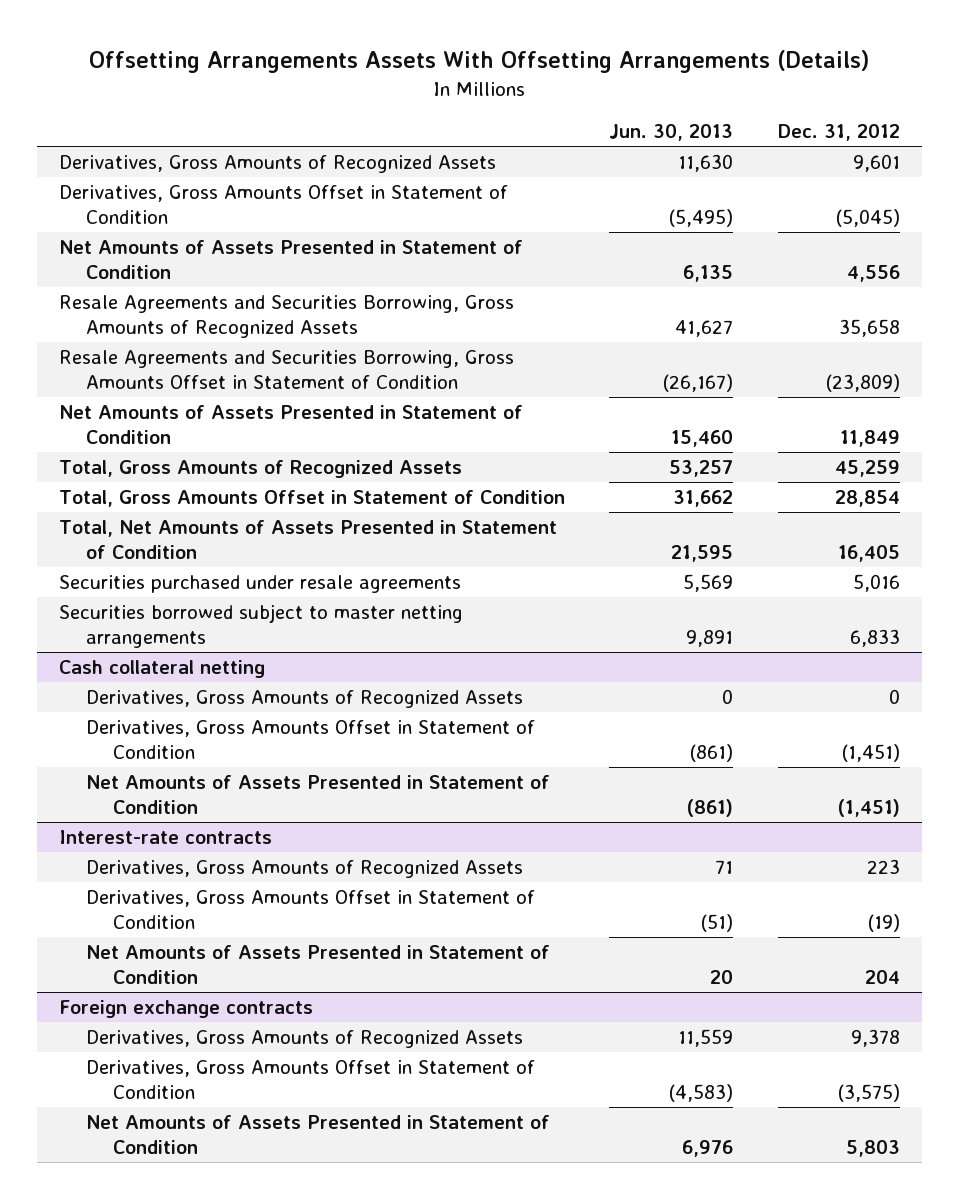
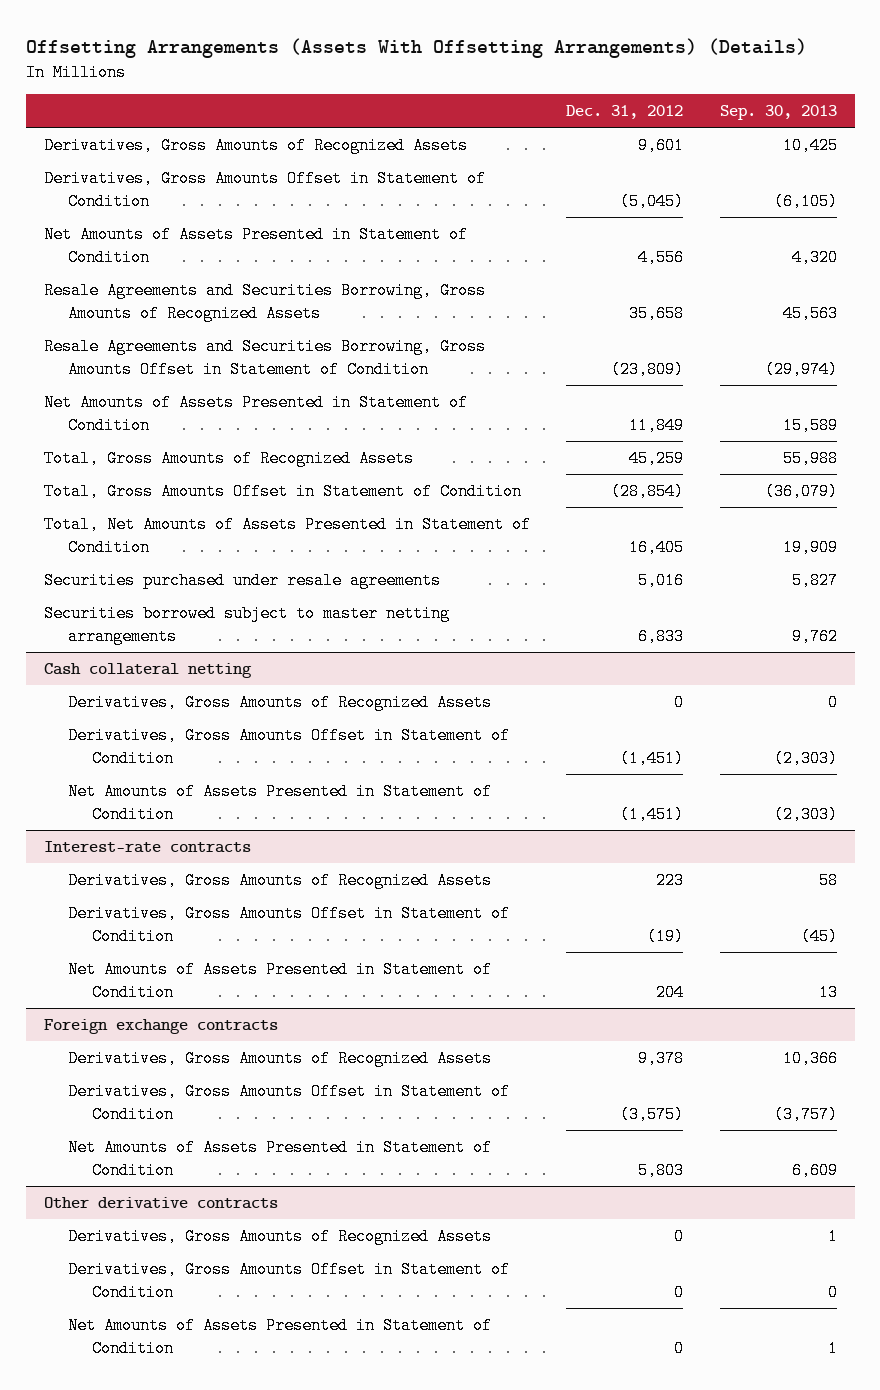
- Offsetting Arrangements Assets With Offsetting Arrangements (Details)
+ Offsetting Arrangements (Assets With Offsetting Arrangements) (Details)
- | Jun. 30, 2013 | Dec. 31, 2012
+ | Dec. 31, 2012 | Sep. 30, 2013
- Total, Gross Amounts Offset in Statement of Condition | 31,662 | 28,854
+ Total, Gross Amounts Offset in Statement of Condition | (28,854) | (36,079)
+ Other derivative contracts
+ Derivatives, Gross Amounts of Recognized Assets | 0 | 1
+ Derivatives, Gross Amounts Offset in Statement of Condition | 0 | 0
+ Net Amounts of Assets Presented in Statement of Condition | 0 | 1

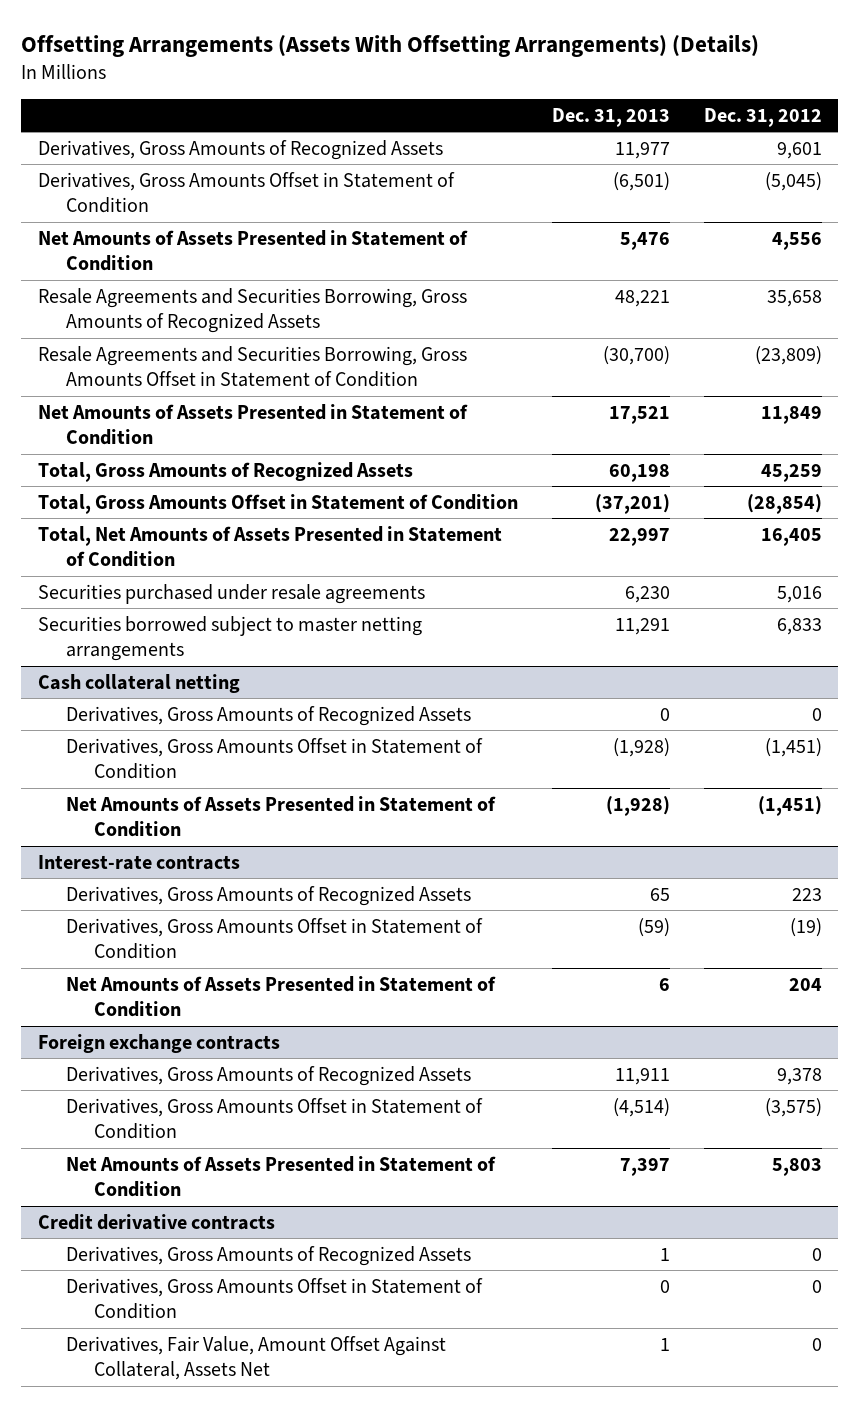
- | Dec. 31, 2012 | Sep. 30, 2013
+ | Dec. 31, 2013 | Dec. 31, 2012
- Other derivative contracts
+ Credit derivative contracts
- Net Amounts of Assets Presented in Statement of Condition | 0 | 1
+ Derivatives, Fair Value, Amount Offset Against Collateral, Assets Net | 1 | 0

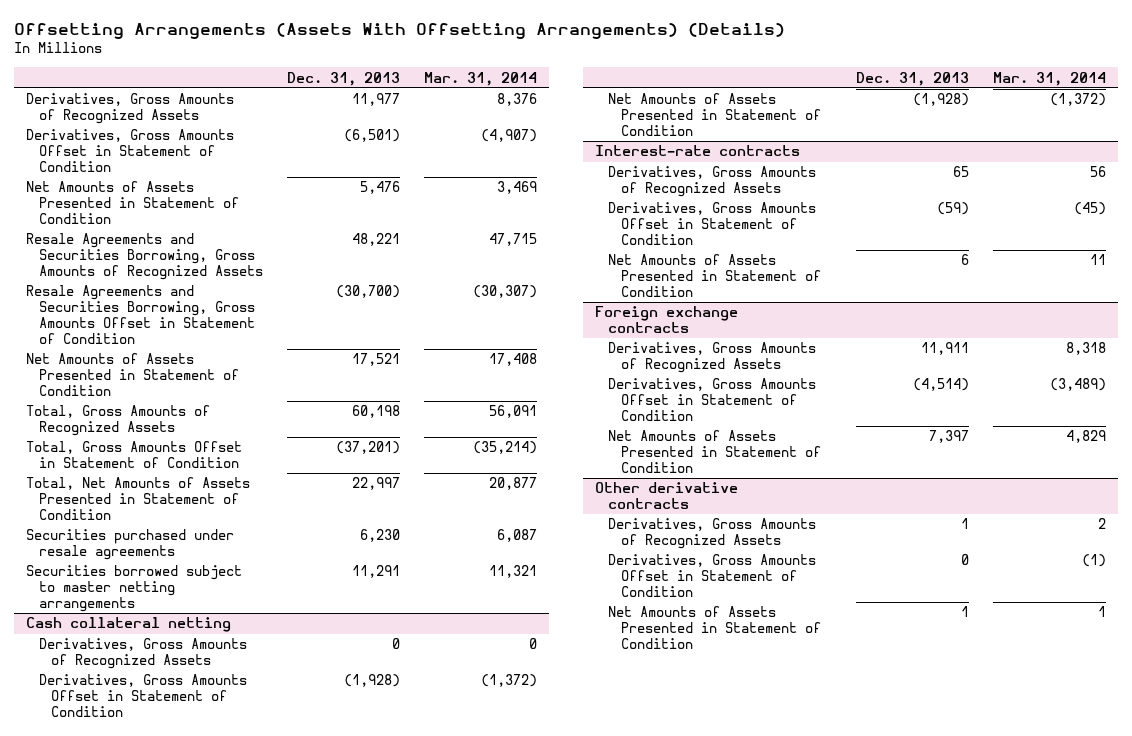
- | Dec. 31, 2013 | Dec. 31, 2012
+ | Dec. 31, 2013 | Mar. 31, 2014
- Credit derivative contracts
+ Other derivative contracts
- Derivatives, Fair Value, Amount Offset Against Collateral, Assets Net | 1 | 0
+ Net Amounts of Assets Presented in Statement of Condition | 1 | 1

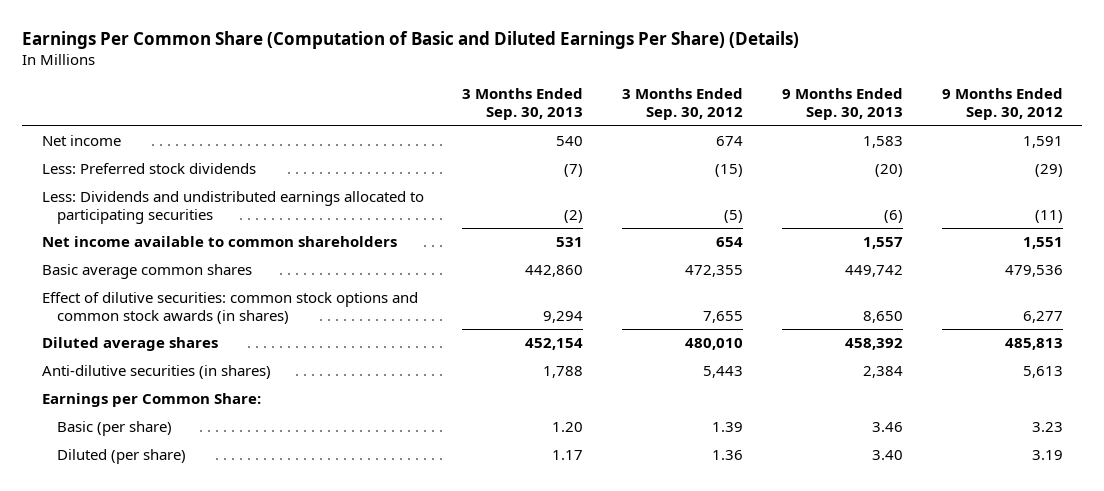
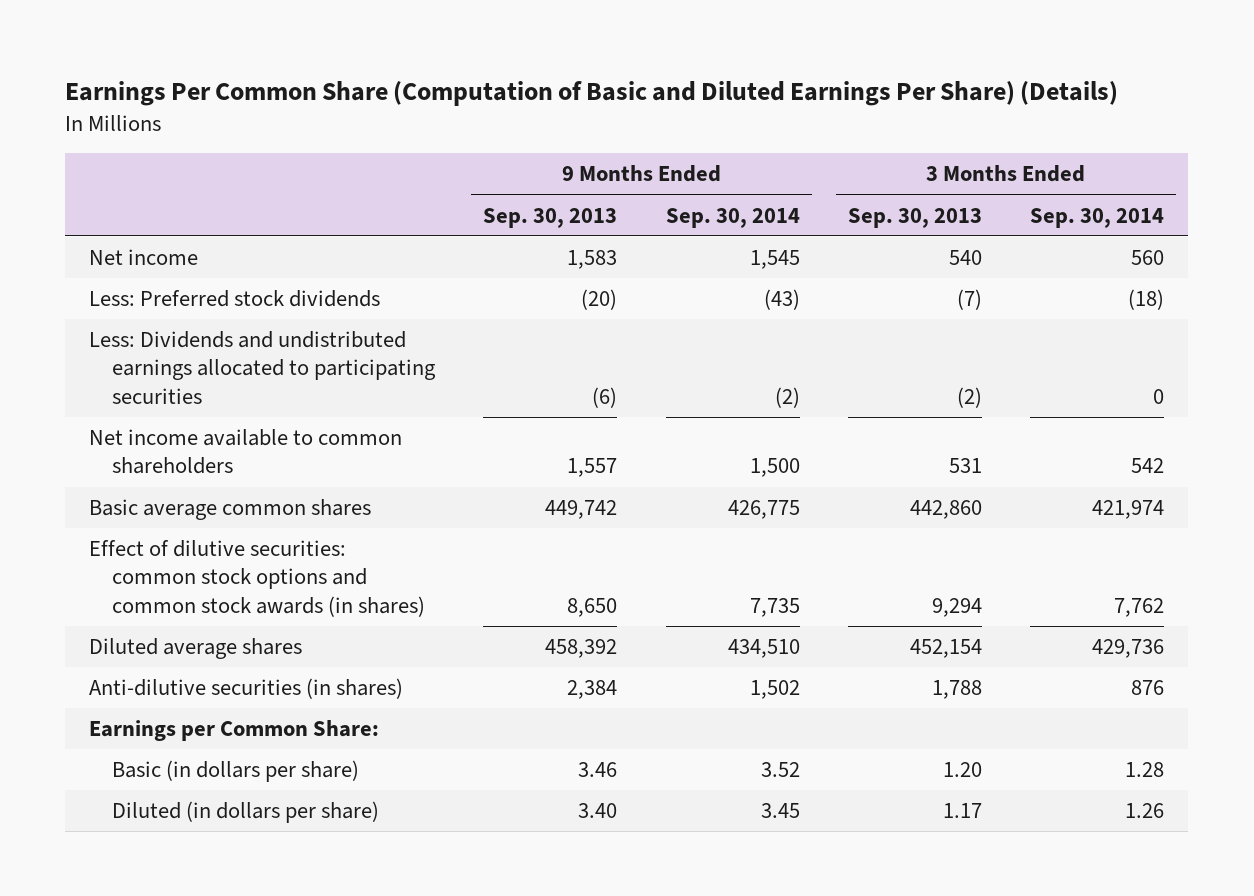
- | 3 Months Ended Sep. 30, 2013 | 3 Months Ended Sep. 30, 2012 | 9 Months Ended Sep. 30, 2013 | 9 Months Ended Sep. 30, 2012
+ | 9 Months Ended Sep. 30, 2013 | 9 Months Ended Sep. 30, 2014 | 3 Months Ended Sep. 30, 2013 | 3 Months Ended Sep. 30, 2014
- Basic (per share) | 1.20 | 1.39 | 3.46 | 3.23
- Diluted (per share) | 1.17 | 1.36 | 3.40 | 3.19
+ Basic (in dollars per share) | 3.46 | 3.52 | 1.20 | 1.28
+ Diluted (in dollars per share) | 3.40 | 3.45 | 1.17 | 1.26

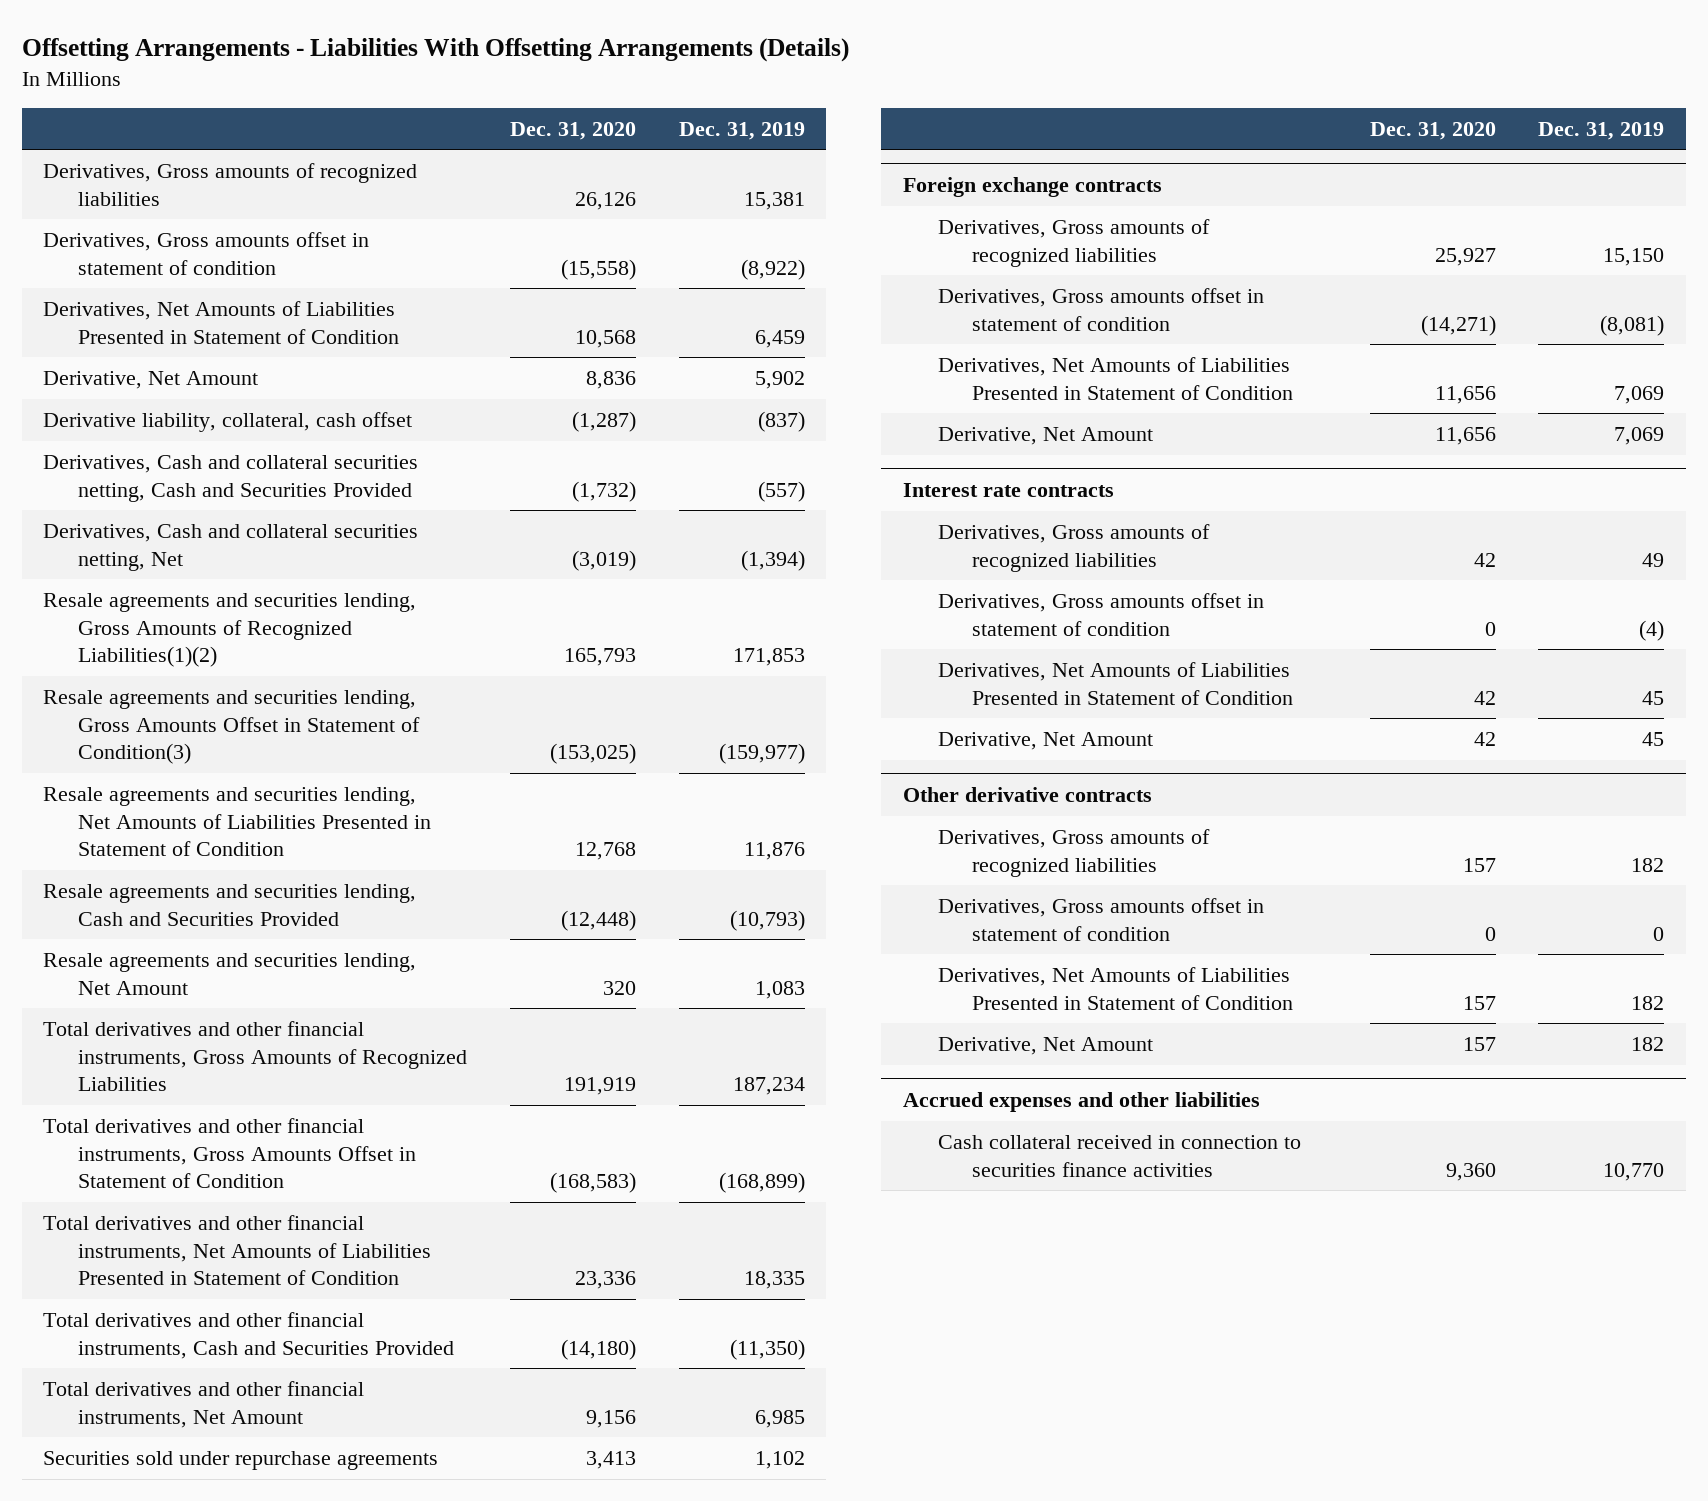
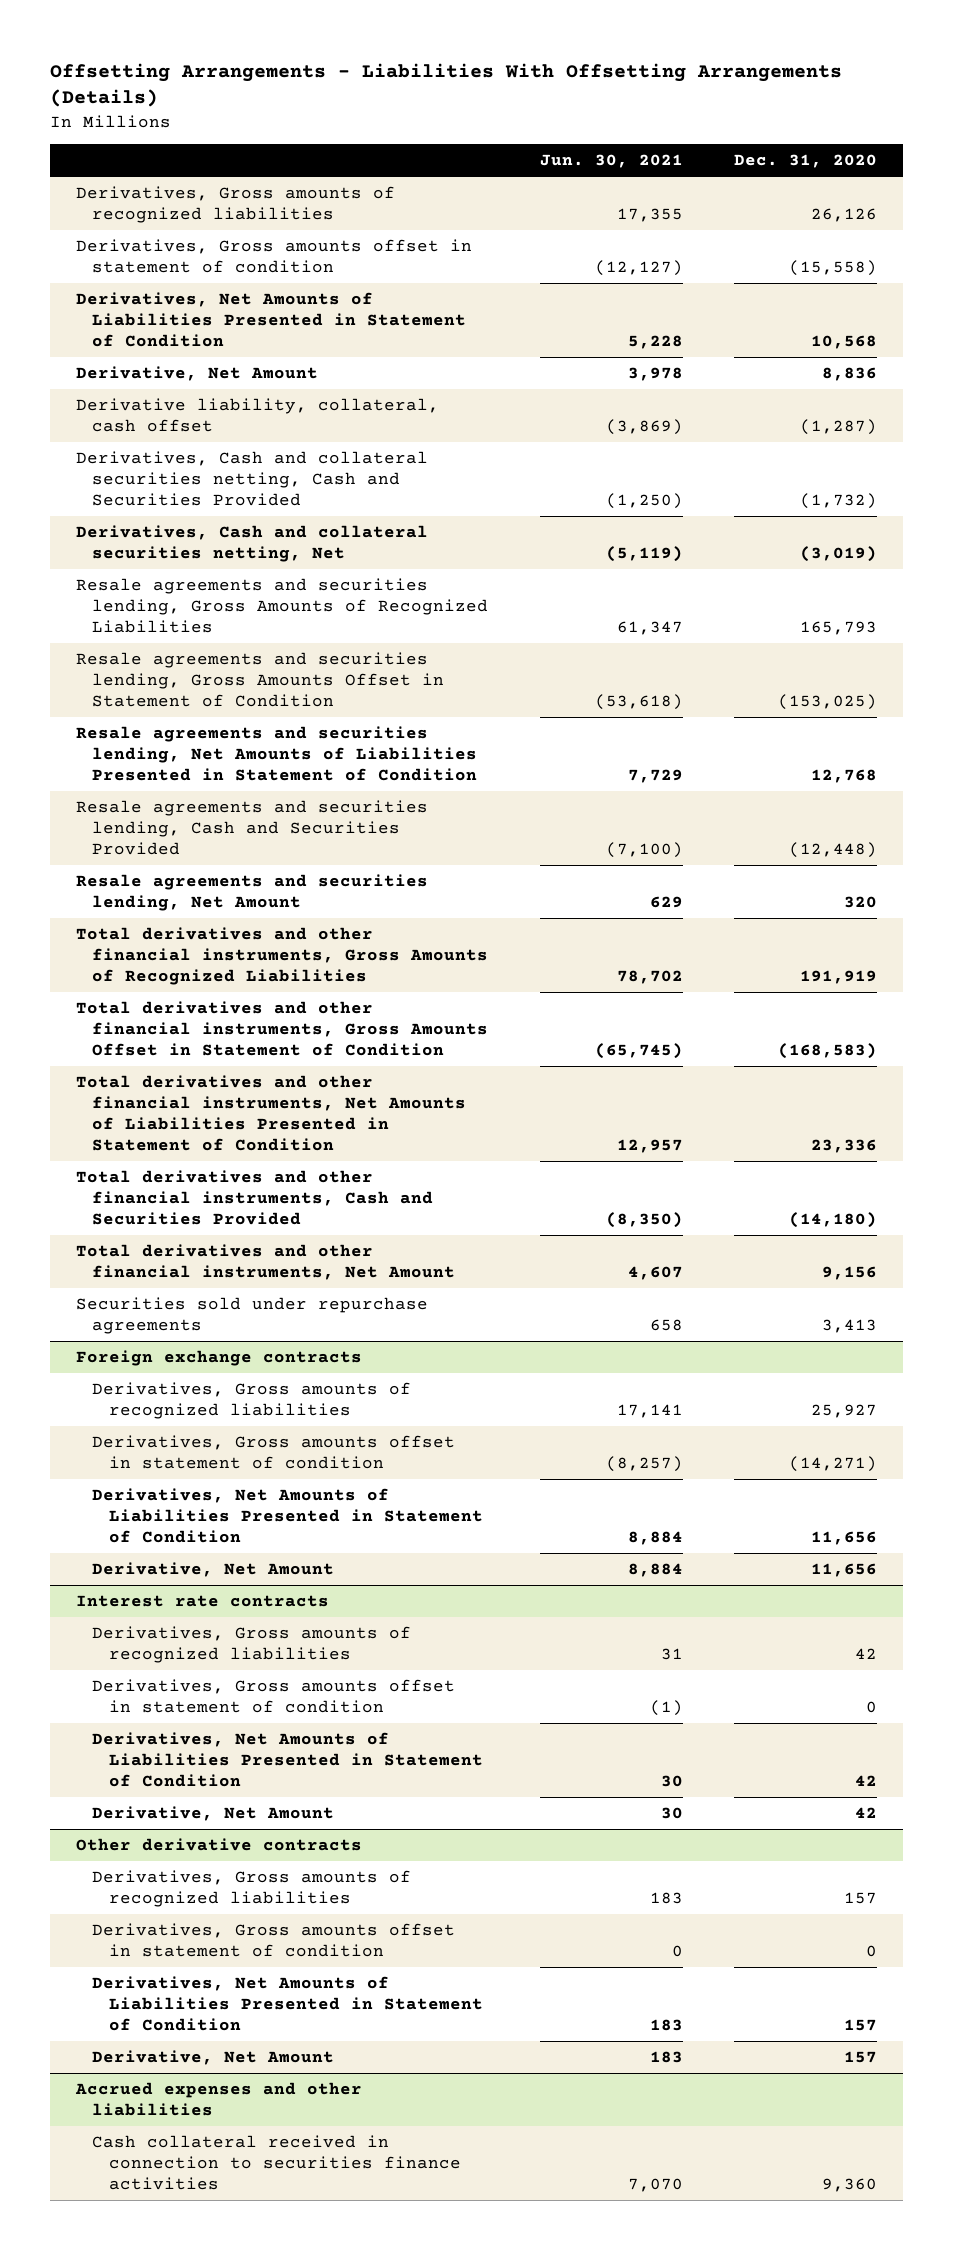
- | Dec. 31, 2020 | Dec. 31, 2019
+ | Jun. 30, 2021 | Dec. 31, 2020
- Resale agreements and securities lending, Gross Amounts of Recognized Liabilities(1)(2) | 165,793 | 171,853
- Resale agreements and securities lending, Gross Amounts Offset in Statement of Condition(3) | (153,025) | (159,977)
+ Resale agreements and securities lending, Gross Amounts of Recognized Liabilities | 61,347 | 165,793
+ Resale agreements and securities lending, Gross Amounts Offset in Statement of Condition | (53,618) | (153,025)

